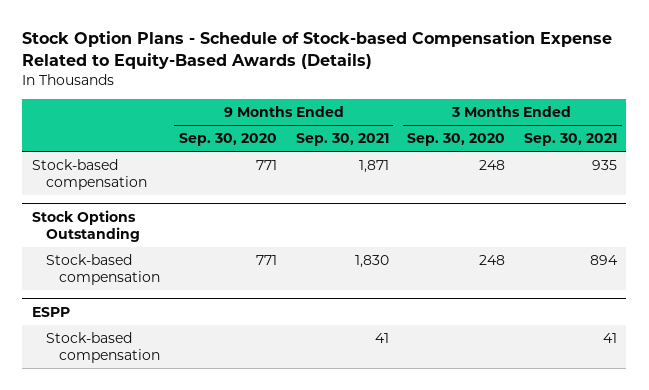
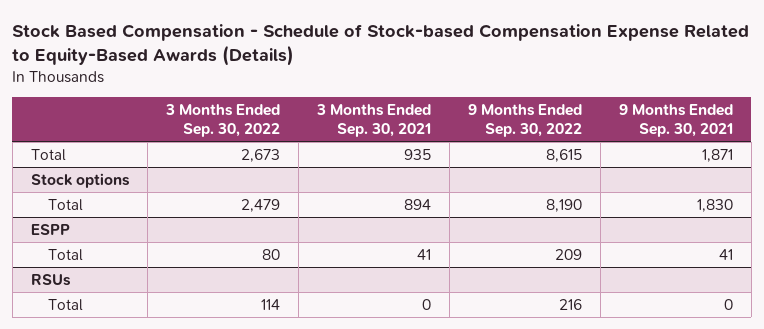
- Stock Option Plans - Schedule of Stock-based Compensation Expense Related to Equity-Based Awards (Details)
+ Stock Based Compensation - Schedule of Stock-based Compensation Expense Related to Equity-Based Awards (Details)
- | 9 Months Ended Sep. 30, 2020 | 9 Months Ended Sep. 30, 2021 | 3 Months Ended Sep. 30, 2020 | 3 Months Ended Sep. 30, 2021
+ | 3 Months Ended Sep. 30, 2022 | 3 Months Ended Sep. 30, 2021 | 9 Months Ended Sep. 30, 2022 | 9 Months Ended Sep. 30, 2021
- Stock-based compensation | 771 | 1,871 | 248 | 935
- Stock Options Outstanding
- Stock-based compensation | 771 | 1,830 | 248 | 894
+ Total | 2,673 | 935 | 8,615 | 1,871
+ Stock options
+ Total | 2,479 | 894 | 8,190 | 1,830
@ ESPP
- Stock-based compensation | | 41 | | 41
+ Total | 80 | 41 | 209 | 41
+ RSUs
+ Total | 114 | 0 | 216 | 0

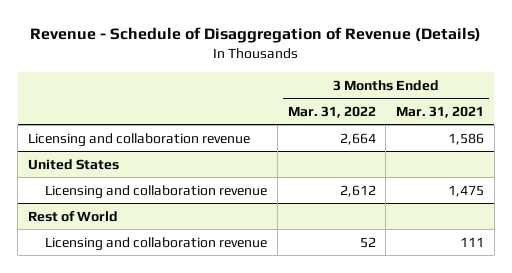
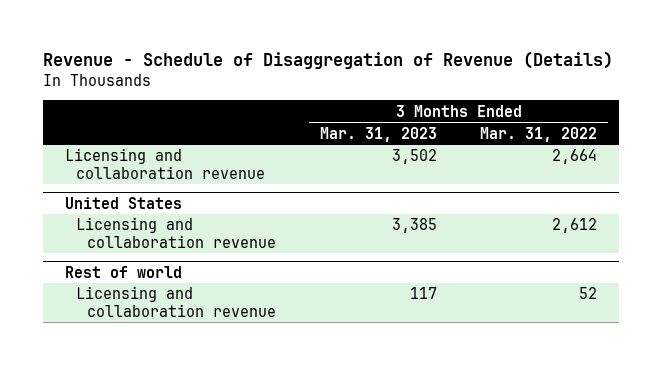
- | 3 Months Ended Mar. 31, 2022 | 3 Months Ended Mar. 31, 2021
+ | 3 Months Ended Mar. 31, 2023 | 3 Months Ended Mar. 31, 2022
- Rest of World
+ Rest of world

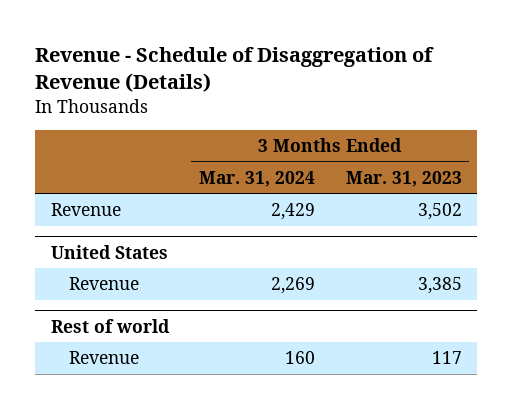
- | 3 Months Ended Mar. 31, 2023 | 3 Months Ended Mar. 31, 2022
+ | 3 Months Ended Mar. 31, 2024 | 3 Months Ended Mar. 31, 2023
- Licensing and collaboration revenue | 3,502 | 2,664
+ Revenue | 2,429 | 3,502
@ United States
- Licensing and collaboration revenue | 3,385 | 2,612
+ Revenue | 2,269 | 3,385
@ Rest of world
- Licensing and collaboration revenue | 117 | 52
+ Revenue | 160 | 117

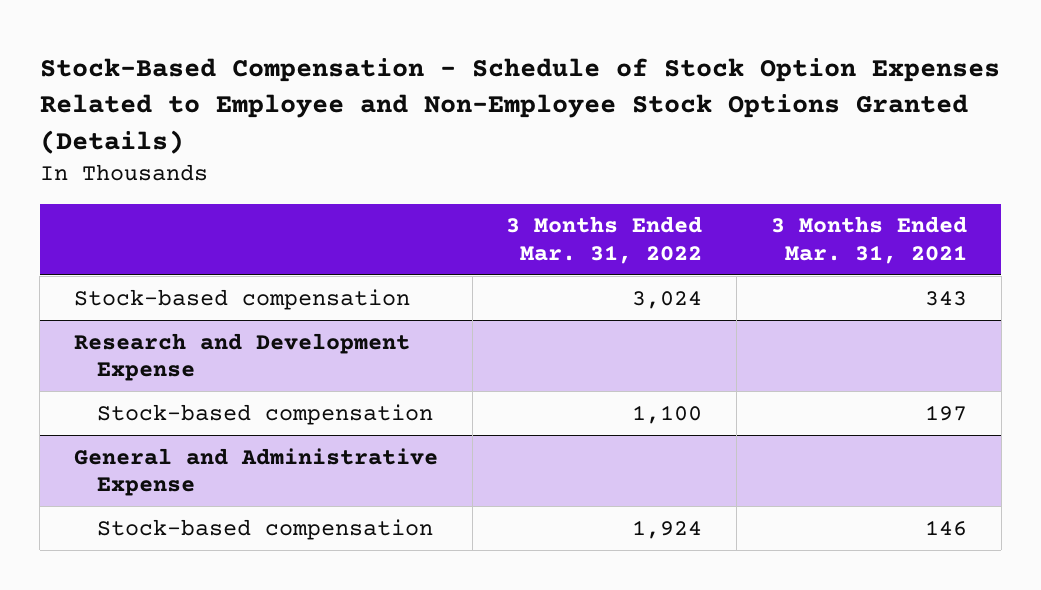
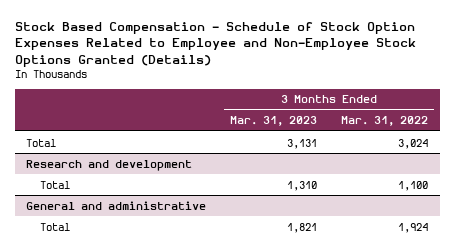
- Stock-Based Compensation - Schedule of Stock Option Expenses Related to Employee and Non-Employee Stock Options Granted (Details)
+ Stock Based Compensation - Schedule of Stock Option Expenses Related to Employee and Non-Employee Stock Options Granted (Details)
- | 3 Months Ended Mar. 31, 2022 | 3 Months Ended Mar. 31, 2021
+ | 3 Months Ended Mar. 31, 2023 | 3 Months Ended Mar. 31, 2022
- Stock-based compensation | 3,024 | 343
- Research and Development Expense
- Stock-based compensation | 1,100 | 197
- General and Administrative Expense
- Stock-based compensation | 1,924 | 146
+ Total | 3,131 | 3,024
+ Research and development
+ Total | 1,310 | 1,100
+ General and administrative
+ Total | 1,821 | 1,924

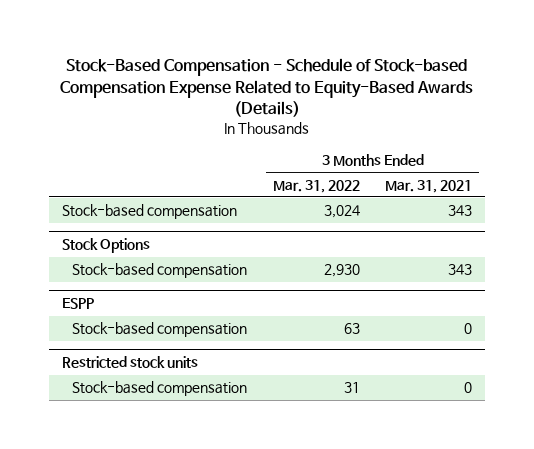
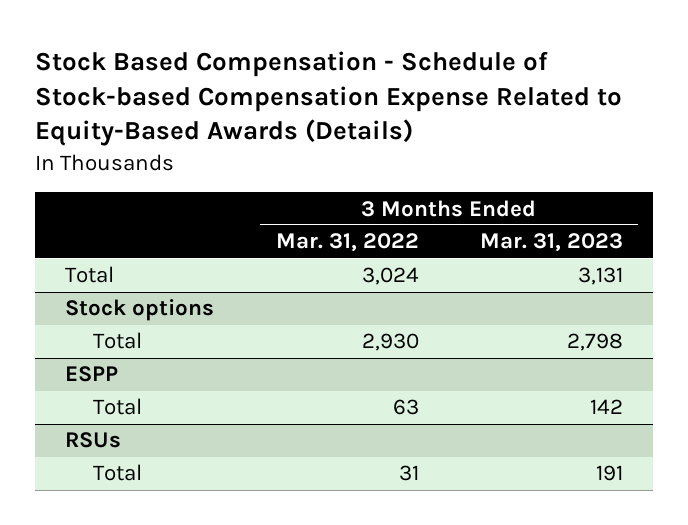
- Stock-Based Compensation - Schedule of Stock-based Compensation Expense Related to Equity-Based Awards (Details)
+ Stock Based Compensation - Schedule of Stock-based Compensation Expense Related to Equity-Based Awards (Details)
- | 3 Months Ended Mar. 31, 2022 | 3 Months Ended Mar. 31, 2021
+ | 3 Months Ended Mar. 31, 2022 | 3 Months Ended Mar. 31, 2023
- Stock-based compensation | 3,024 | 343
- Stock Options
- Stock-based compensation | 2,930 | 343
+ Total | 3,024 | 3,131
+ Stock options
+ Total | 2,930 | 2,798
@ ESPP
- Stock-based compensation | 63 | 0
- Restricted stock units
- Stock-based compensation | 31 | 0
@ ESPP
+ Total | 63 | 142
+ RSUs
+ Total | 31 | 191

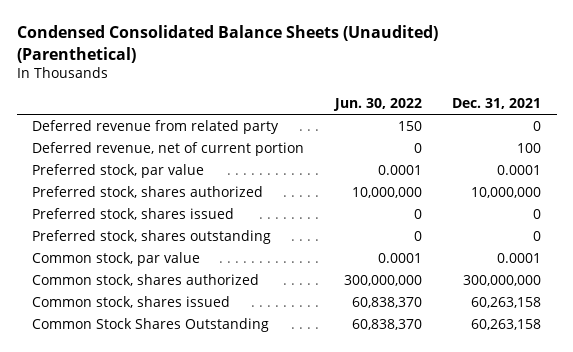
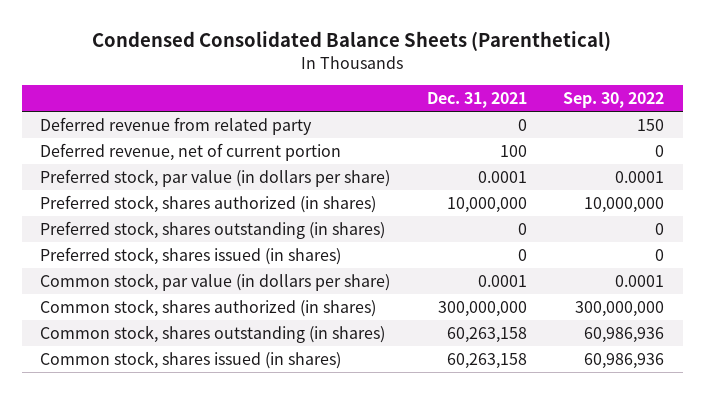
- Condensed Consolidated Balance Sheets (Unaudited) (Parenthetical)
+ Condensed Consolidated Balance Sheets (Parenthetical)
- | Jun. 30, 2022 | Dec. 31, 2021
+ | Dec. 31, 2021 | Sep. 30, 2022
- Preferred stock, par value | 0.0001 | 0.0001
- Preferred stock, shares authorized | 10,000,000 | 10,000,000
- Preferred stock, shares issued | 0 | 0
- Preferred stock, shares outstanding | 0 | 0
- Common stock, par value | 0.0001 | 0.0001
- Common stock, shares authorized | 300,000,000 | 300,000,000
- Common stock, shares issued | 60,838,370 | 60,263,158
- Common Stock Shares Outstanding | 60,838,370 | 60,263,158
+ Preferred stock, par value (in dollars per share) | 0.0001 | 0.0001
+ Preferred stock, shares authorized (in shares) | 10,000,000 | 10,000,000
+ Preferred stock, shares outstanding (in shares) | 0 | 0
+ Preferred stock, shares issued (in shares) | 0 | 0
+ Common stock, par value (in dollars per share) | 0.0001 | 0.0001
+ Common stock, shares authorized (in shares) | 300,000,000 | 300,000,000
+ Common stock, shares outstanding (in shares) | 60,263,158 | 60,986,936
+ Common stock, shares issued (in shares) | 60,263,158 | 60,986,936

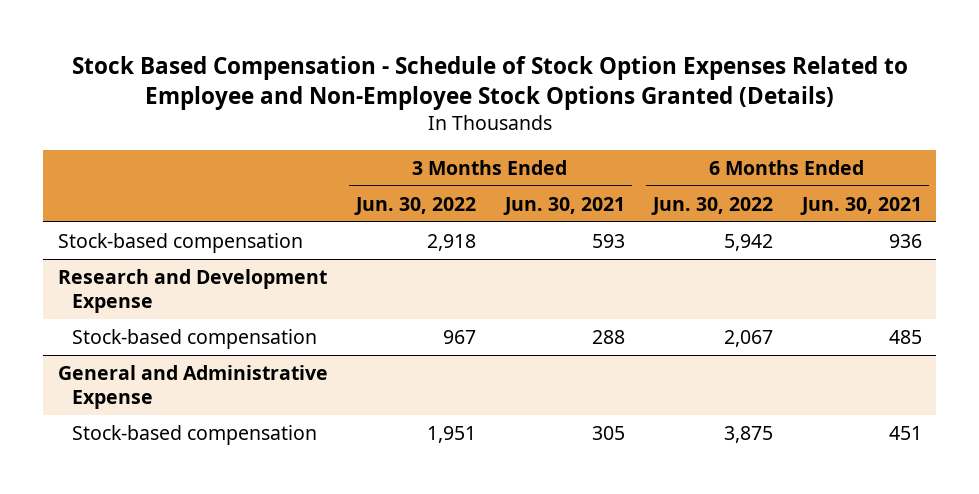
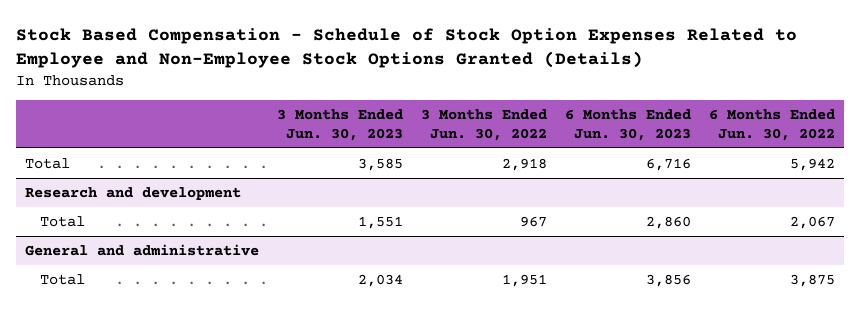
- | 3 Months Ended Jun. 30, 2022 | 3 Months Ended Jun. 30, 2021 | 6 Months Ended Jun. 30, 2022 | 6 Months Ended Jun. 30, 2021
+ | 3 Months Ended Jun. 30, 2023 | 3 Months Ended Jun. 30, 2022 | 6 Months Ended Jun. 30, 2023 | 6 Months Ended Jun. 30, 2022
- Stock-based compensation | 2,918 | 593 | 5,942 | 936
- Research and Development Expense
- Stock-based compensation | 967 | 288 | 2,067 | 485
- General and Administrative Expense
- Stock-based compensation | 1,951 | 305 | 3,875 | 451
+ Total | 3,585 | 2,918 | 6,716 | 5,942
+ Research and development
+ Total | 1,551 | 967 | 2,860 | 2,067
+ General and administrative
+ Total | 2,034 | 1,951 | 3,856 | 3,875

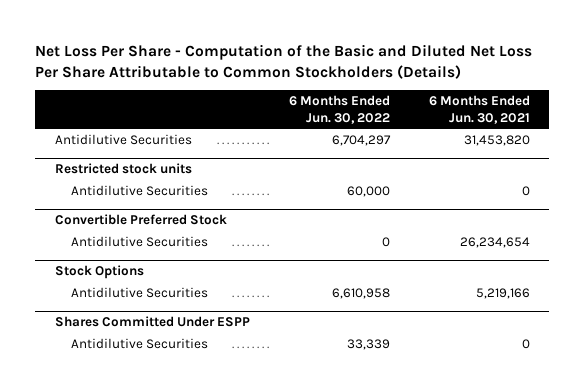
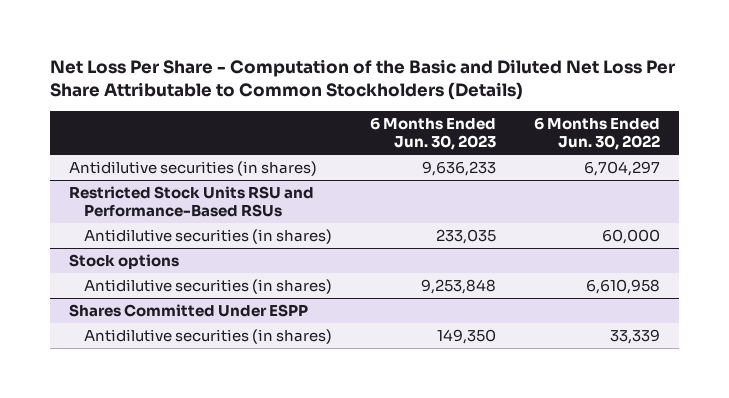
- | 6 Months Ended Jun. 30, 2022 | 6 Months Ended Jun. 30, 2021
+ | 6 Months Ended Jun. 30, 2023 | 6 Months Ended Jun. 30, 2022
- Antidilutive Securities | 6,704,297 | 31,453,820
- Restricted stock units
- Antidilutive Securities | 60,000 | 0
- Convertible Preferred Stock
- Antidilutive Securities | 0 | 26,234,654
- Stock Options
- Antidilutive Securities | 6,610,958 | 5,219,166
+ Antidilutive securities (in shares) | 9,636,233 | 6,704,297
+ Restricted Stock Units RSU and Performance-Based RSUs
+ Antidilutive securities (in shares) | 233,035 | 60,000
+ Stock options
+ Antidilutive securities (in shares) | 9,253,848 | 6,610,958
@ Shares Committed Under ESPP
- Antidilutive Securities | 33,339 | 0
+ Antidilutive securities (in shares) | 149,350 | 33,339

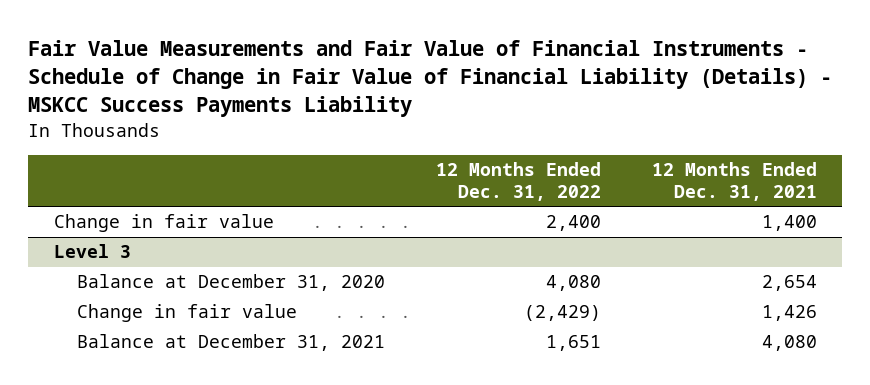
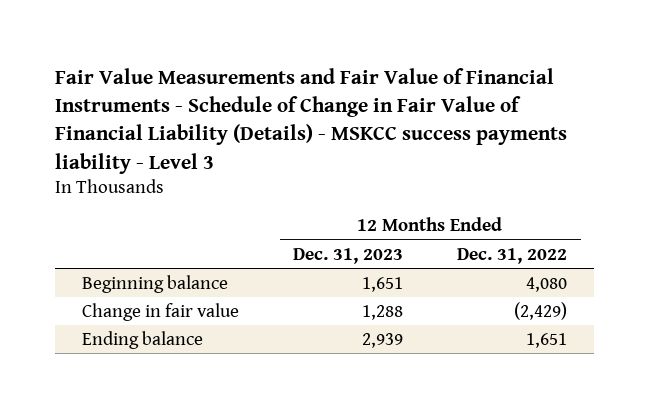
- Fair Value Measurements and Fair Value of Financial Instruments - Schedule of Change in Fair Value of Financial Liability (Details) - MSKCC Success Payments Liability
+ Fair Value Measurements and Fair Value of Financial Instruments - Schedule of Change in Fair Value of Financial Liability (Details) - MSKCC success payments liability - Level 3
- | 12 Months Ended Dec. 31, 2022 | 12 Months Ended Dec. 31, 2021
+ | 12 Months Ended Dec. 31, 2023 | 12 Months Ended Dec. 31, 2022
- Change in fair value | 2,400 | 1,400
- Level 3
- Balance at December 31, 2020 | 4,080 | 2,654
+ Beginning balance | 1,651 | 4,080
- Balance at December 31, 2021 | 1,651 | 4,080
+ Ending balance | 2,939 | 1,651

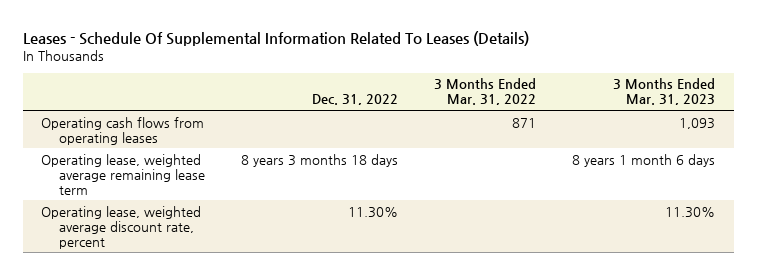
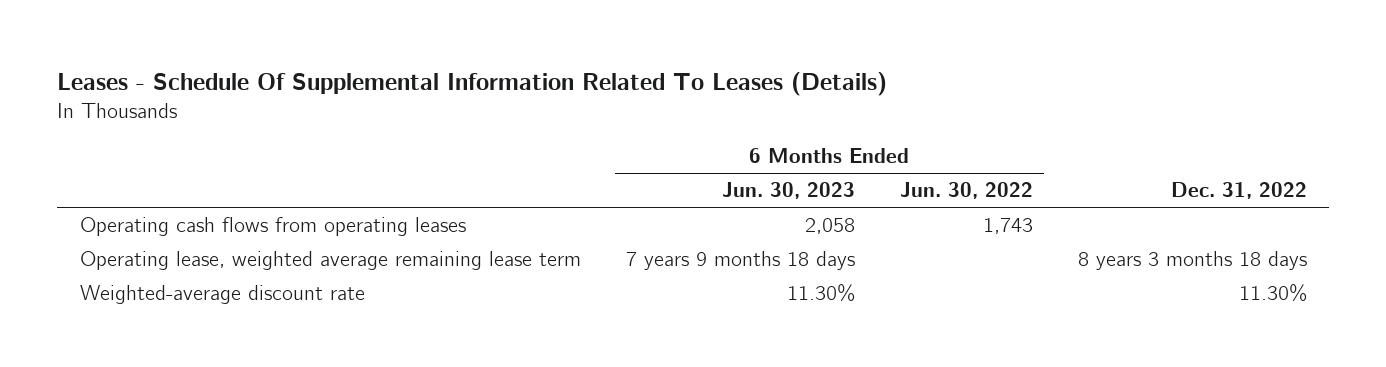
- | Dec. 31, 2022 | 3 Months Ended Mar. 31, 2022 | 3 Months Ended Mar. 31, 2023
+ | 6 Months Ended Jun. 30, 2023 | 6 Months Ended Jun. 30, 2022 | Dec. 31, 2022
- Operating lease, weighted average discount rate, percent | 11.30% | | 11.30%
+ Weighted-average discount rate | 11.30% | | 11.30%

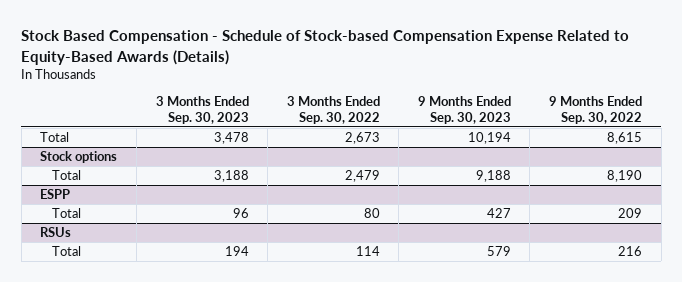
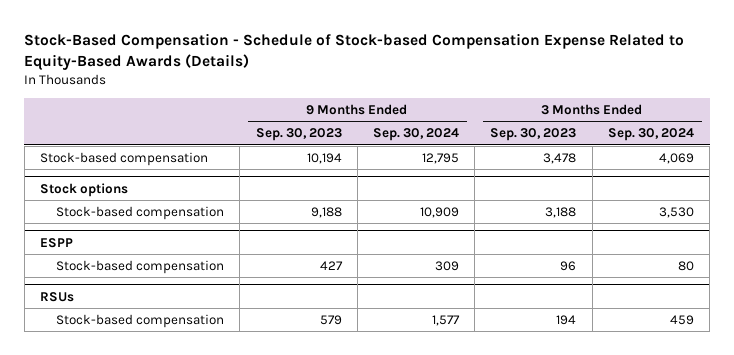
- Stock Based Compensation - Schedule of Stock-based Compensation Expense Related to Equity-Based Awards (Details)
+ Stock-Based Compensation - Schedule of Stock-based Compensation Expense Related to Equity-Based Awards (Details)
- | 3 Months Ended Sep. 30, 2023 | 3 Months Ended Sep. 30, 2022 | 9 Months Ended Sep. 30, 2023 | 9 Months Ended Sep. 30, 2022
+ | 9 Months Ended Sep. 30, 2023 | 9 Months Ended Sep. 30, 2024 | 3 Months Ended Sep. 30, 2023 | 3 Months Ended Sep. 30, 2024
- Total | 3,478 | 2,673 | 10,194 | 8,615
+ Stock-based compensation | 10,194 | 12,795 | 3,478 | 4,069
@ Stock options
- Total | 3,188 | 2,479 | 9,188 | 8,190
+ Stock-based compensation | 9,188 | 10,909 | 3,188 | 3,530
@ ESPP
- Total | 96 | 80 | 427 | 209
+ Stock-based compensation | 427 | 309 | 96 | 80
@ RSUs
- Total | 194 | 114 | 579 | 216
+ Stock-based compensation | 579 | 1,577 | 194 | 459

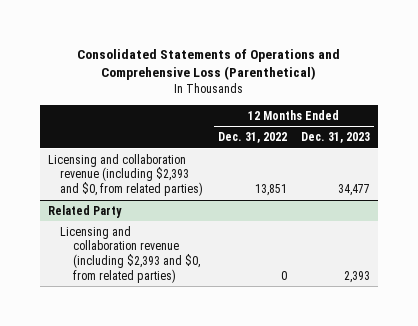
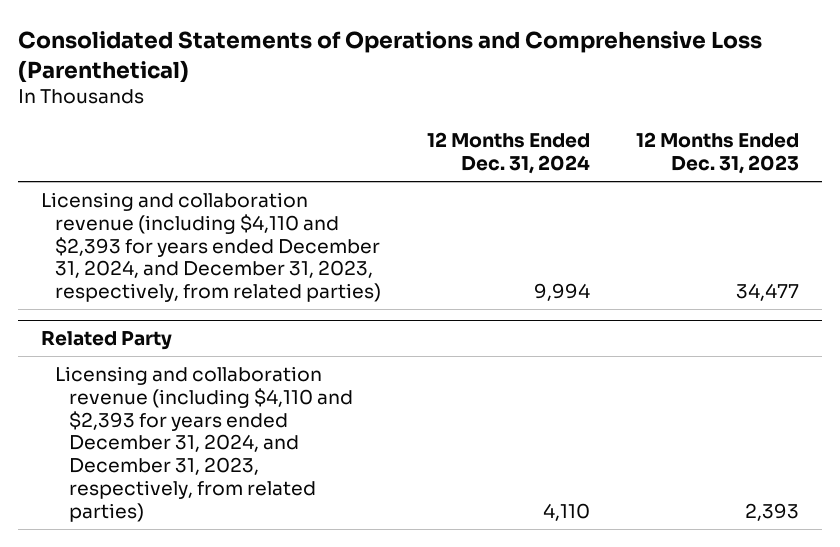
- | 12 Months Ended Dec. 31, 2022 | 12 Months Ended Dec. 31, 2023
+ | 12 Months Ended Dec. 31, 2024 | 12 Months Ended Dec. 31, 2023
- Licensing and collaboration revenue (including $2,393 and $0, from related parties) | 13,851 | 34,477
+ Licensing and collaboration revenue (including $4,110 and $2,393 for years ended December 31, 2024, and December 31, 2023, respectively, from related parties) | 9,994 | 34,477
@ Related Party
- Licensing and collaboration revenue (including $2,393 and $0, from related parties) | 0 | 2,393
+ Licensing and collaboration revenue (including $4,110 and $2,393 for years ended December 31, 2024, and December 31, 2023, respectively, from related parties) | 4,110 | 2,393

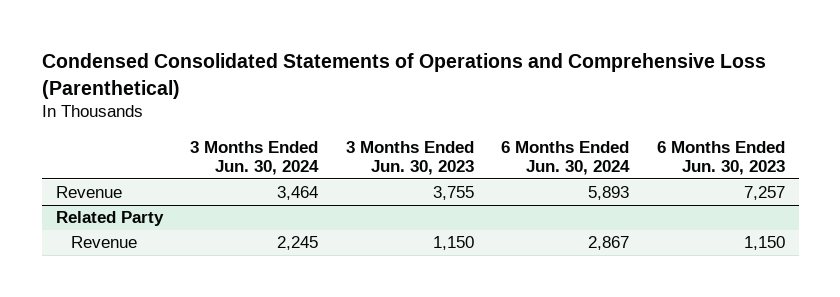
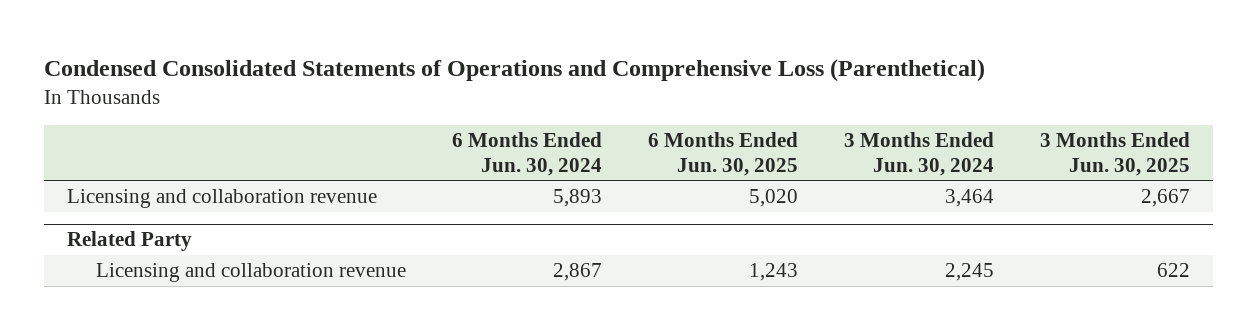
- | 3 Months Ended Jun. 30, 2024 | 3 Months Ended Jun. 30, 2023 | 6 Months Ended Jun. 30, 2024 | 6 Months Ended Jun. 30, 2023
+ | 6 Months Ended Jun. 30, 2024 | 6 Months Ended Jun. 30, 2025 | 3 Months Ended Jun. 30, 2024 | 3 Months Ended Jun. 30, 2025
- Revenue | 3,464 | 3,755 | 5,893 | 7,257
+ Licensing and collaboration revenue | 5,893 | 5,020 | 3,464 | 2,667
@ Related Party
- Revenue | 2,245 | 1,150 | 2,867 | 1,150
+ Licensing and collaboration revenue | 2,867 | 1,243 | 2,245 | 622

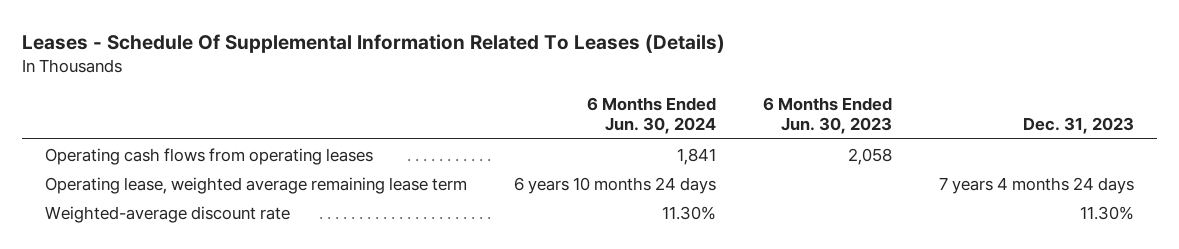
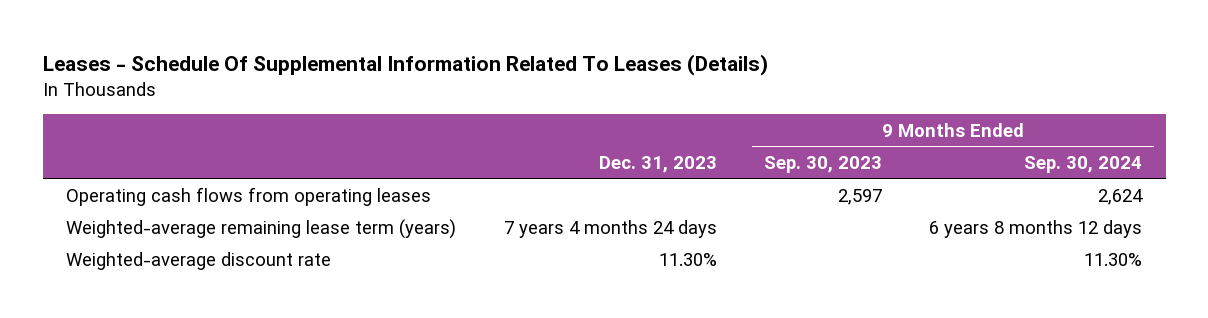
- | 6 Months Ended Jun. 30, 2024 | 6 Months Ended Jun. 30, 2023 | Dec. 31, 2023
+ | Dec. 31, 2023 | 9 Months Ended Sep. 30, 2023 | 9 Months Ended Sep. 30, 2024
- Operating lease, weighted average remaining lease term | 6 years 10 months 24 days | | 7 years 4 months 24 days
+ Weighted-average remaining lease term (years) | 7 years 4 months 24 days | | 6 years 8 months 12 days

